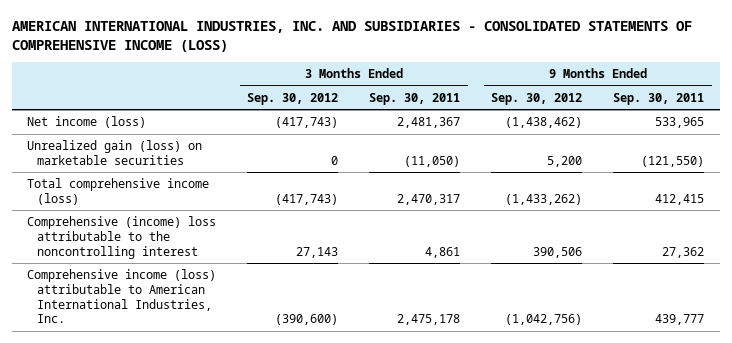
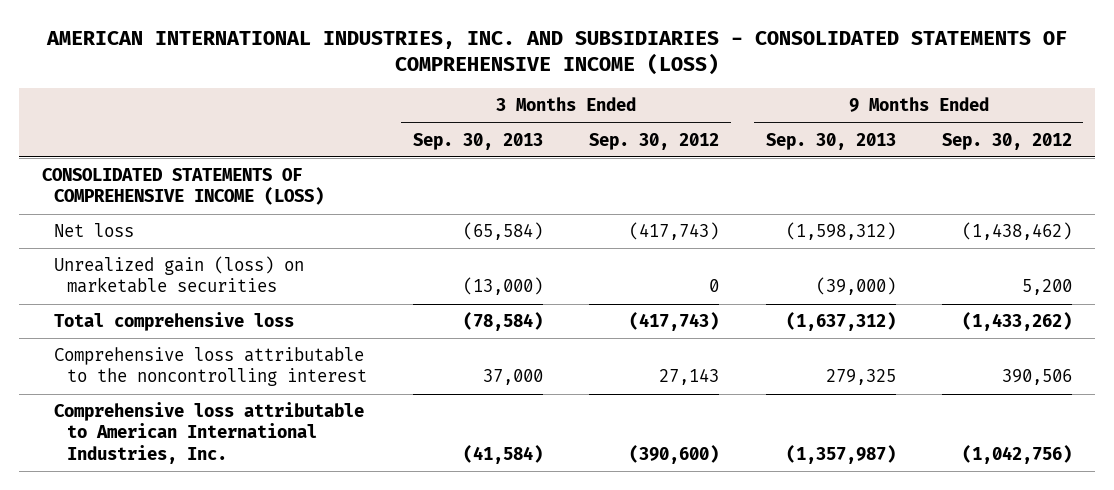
- | 3 Months Ended Sep. 30, 2012 | 3 Months Ended Sep. 30, 2011 | 9 Months Ended Sep. 30, 2012 | 9 Months Ended Sep. 30, 2011
+ | 3 Months Ended Sep. 30, 2013 | 3 Months Ended Sep. 30, 2012 | 9 Months Ended Sep. 30, 2013 | 9 Months Ended Sep. 30, 2012
- Net income (loss) | (417,743) | 2,481,367 | (1,438,462) | 533,965
+ CONSOLIDATED STATEMENTS OF COMPREHENSIVE INCOME (LOSS)
+ Net loss | (65,584) | (417,743) | (1,598,312) | (1,438,462)
- Total comprehensive income (loss) | (417,743) | 2,470,317 | (1,433,262) | 412,415
- Comprehensive (income) loss attributable to the noncontrolling interest | 27,143 | 4,861 | 390,506 | 27,362
- Comprehensive income (loss) attributable to American International Industries, Inc. | (390,600) | 2,475,178 | (1,042,756) | 439,777
+ Total comprehensive loss | (78,584) | (417,743) | (1,637,312) | (1,433,262)
+ Comprehensive loss attributable to the noncontrolling interest | 37,000 | 27,143 | 279,325 | 390,506
+ Comprehensive loss attributable to American International Industries, Inc. | (41,584) | (390,600) | (1,357,987) | (1,042,756)

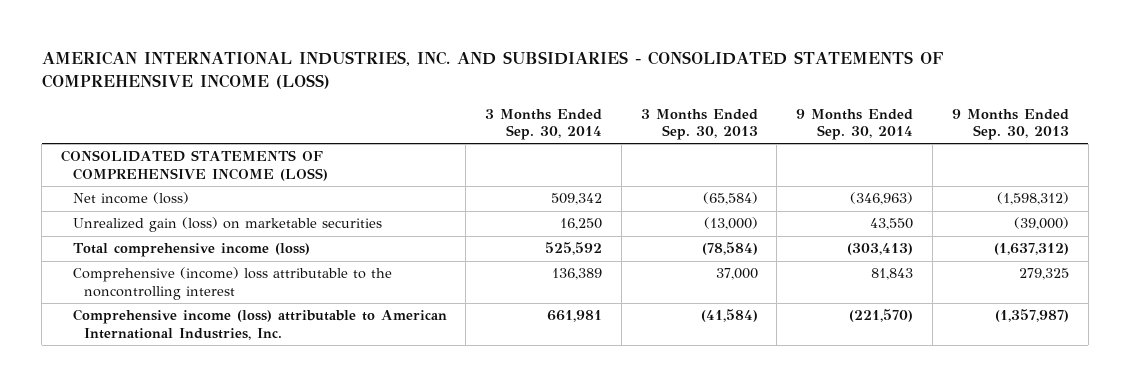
- | 3 Months Ended Sep. 30, 2013 | 3 Months Ended Sep. 30, 2012 | 9 Months Ended Sep. 30, 2013 | 9 Months Ended Sep. 30, 2012
+ | 3 Months Ended Sep. 30, 2014 | 3 Months Ended Sep. 30, 2013 | 9 Months Ended Sep. 30, 2014 | 9 Months Ended Sep. 30, 2013
- Net loss | (65,584) | (417,743) | (1,598,312) | (1,438,462)
+ Net income (loss) | 509,342 | (65,584) | (346,963) | (1,598,312)
- Total comprehensive loss | (78,584) | (417,743) | (1,637,312) | (1,433,262)
- Comprehensive loss attributable to the noncontrolling interest | 37,000 | 27,143 | 279,325 | 390,506
- Comprehensive loss attributable to American International Industries, Inc. | (41,584) | (390,600) | (1,357,987) | (1,042,756)
+ Total comprehensive income (loss) | 525,592 | (78,584) | (303,413) | (1,637,312)
+ Comprehensive (income) loss attributable to the noncontrolling interest | 136,389 | 37,000 | 81,843 | 279,325
+ Comprehensive income (loss) attributable to American International Industries, Inc. | 661,981 | (41,584) | (221,570) | (1,357,987)

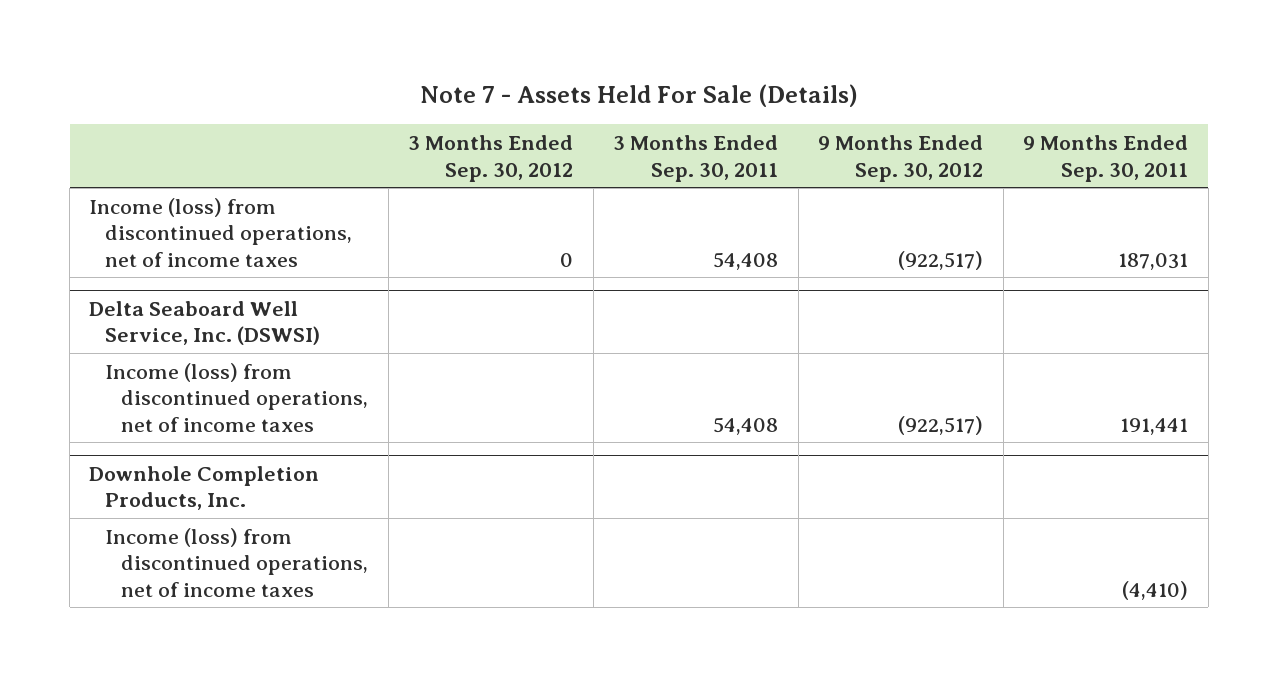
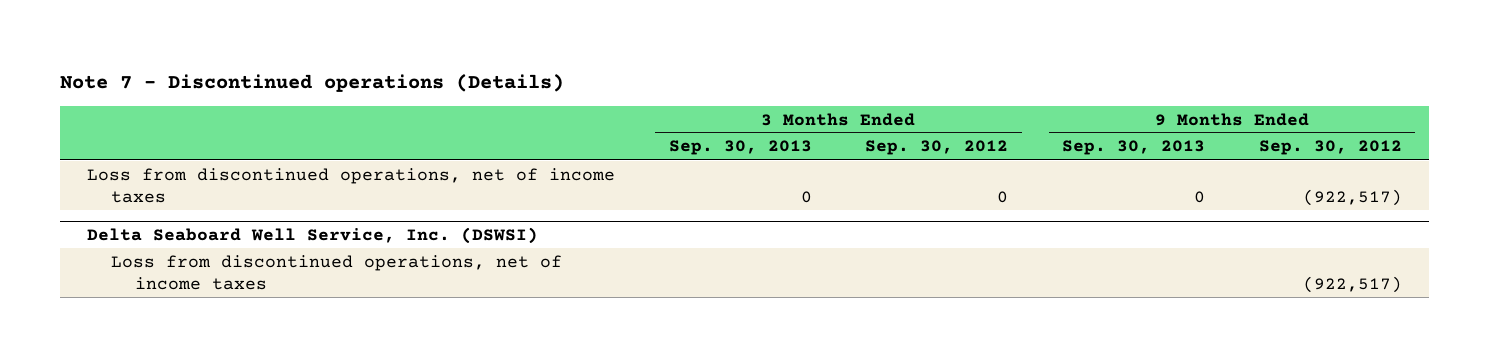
- Note 7 - Assets Held For Sale (Details)
+ Note 7 - Discontinued operations (Details)
- | 3 Months Ended Sep. 30, 2012 | 3 Months Ended Sep. 30, 2011 | 9 Months Ended Sep. 30, 2012 | 9 Months Ended Sep. 30, 2011
+ | 3 Months Ended Sep. 30, 2013 | 3 Months Ended Sep. 30, 2012 | 9 Months Ended Sep. 30, 2013 | 9 Months Ended Sep. 30, 2012
- Income (loss) from discontinued operations, net of income taxes | 0 | 54,408 | (922,517) | 187,031
+ Loss from discontinued operations, net of income taxes | 0 | 0 | 0 | (922,517)
@ Delta Seaboard Well Service, Inc. (DSWSI)
- Income (loss) from discontinued operations, net of income taxes | | 54,408 | (922,517) | 191,441
- Downhole Completion Products, Inc.
- Income (loss) from discontinued operations, net of income taxes | | | | (4,410)
@ Delta Seaboard Well Service, Inc. (DSWSI)
+ Loss from discontinued operations, net of income taxes | | | | (922,517)

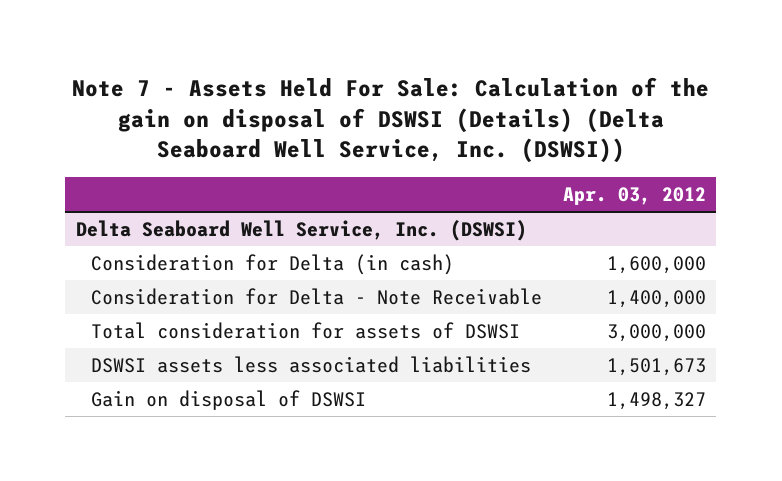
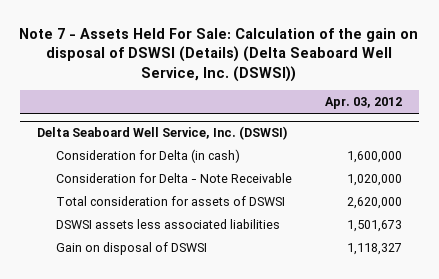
@ Delta Seaboard Well Service, Inc. (DSWSI)
- Consideration for Delta - Note Receivable | 1,400,000
- Total consideration for assets of DSWSI | 3,000,000
+ Consideration for Delta - Note Receivable | 1,020,000
+ Total consideration for assets of DSWSI | 2,620,000
- Gain on disposal of DSWSI | 1,498,327
+ Gain on disposal of DSWSI | 1,118,327

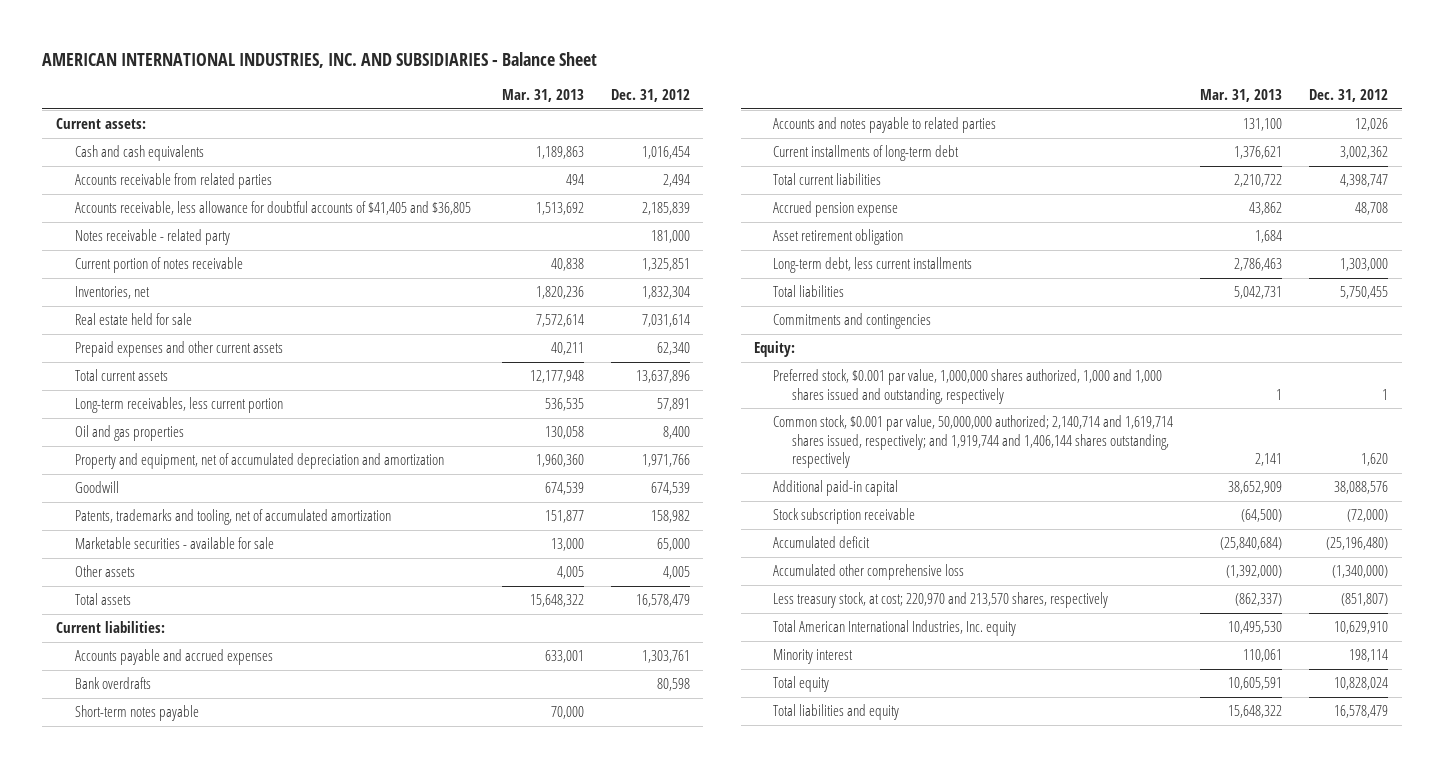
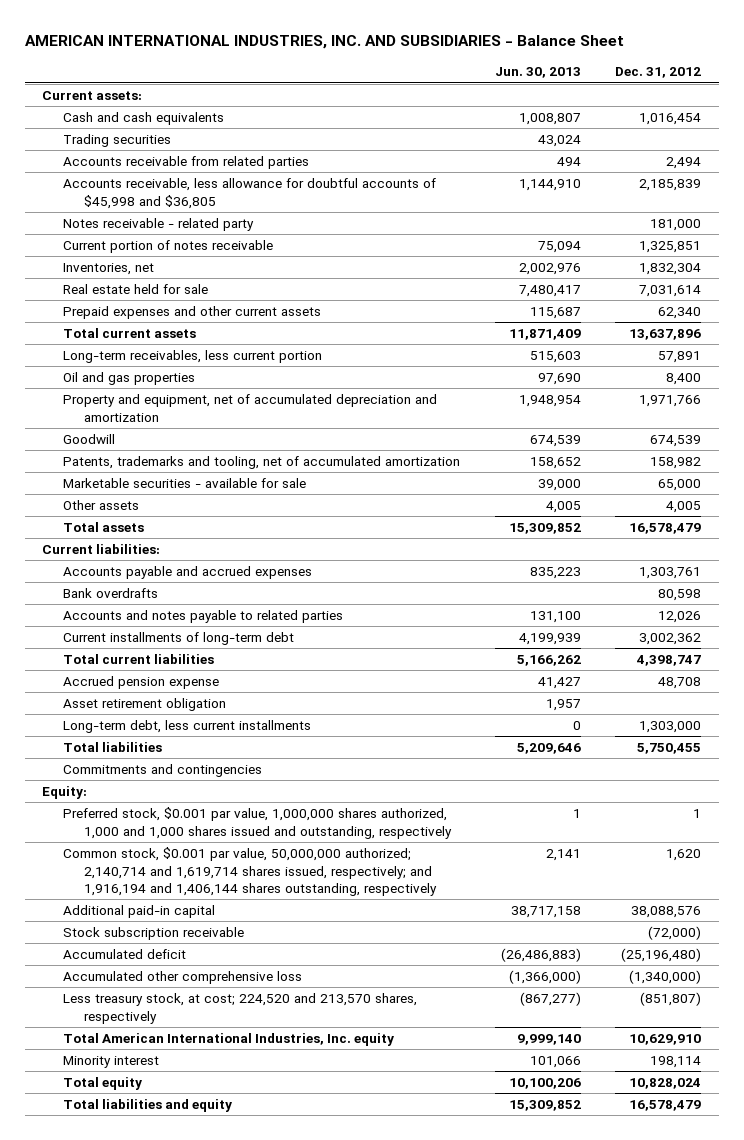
- | Mar. 31, 2013 | Dec. 31, 2012
+ | Jun. 30, 2013 | Dec. 31, 2012
+ Trading securities | 43,024 |
- Accounts receivable, less allowance for doubtful accounts of $41,405 and $36,805 | 1,513,692 | 2,185,839
+ Accounts receivable, less allowance for doubtful accounts of $45,998 and $36,805 | 1,144,910 | 2,185,839
- Short-term notes payable | 70,000 |
- Common stock, $0.001 par value, 50,000,000 authorized; 2,140,714 and 1,619,714 shares issued, respectively; and 1,919,744 and 1,406,144 shares outstanding, respectively | 2,141 | 1,620
+ Common stock, $0.001 par value, 50,000,000 authorized; 2,140,714 and 1,619,714 shares issued, respectively; and 1,916,194 and 1,406,144 shares outstanding, respectively | 2,141 | 1,620
- Less treasury stock, at cost; 220,970 and 213,570 shares, respectively | (862,337) | (851,807)
+ Less treasury stock, at cost; 224,520 and 213,570 shares, respectively | (867,277) | (851,807)

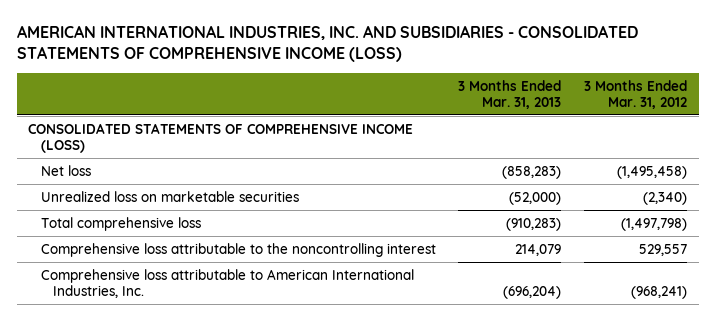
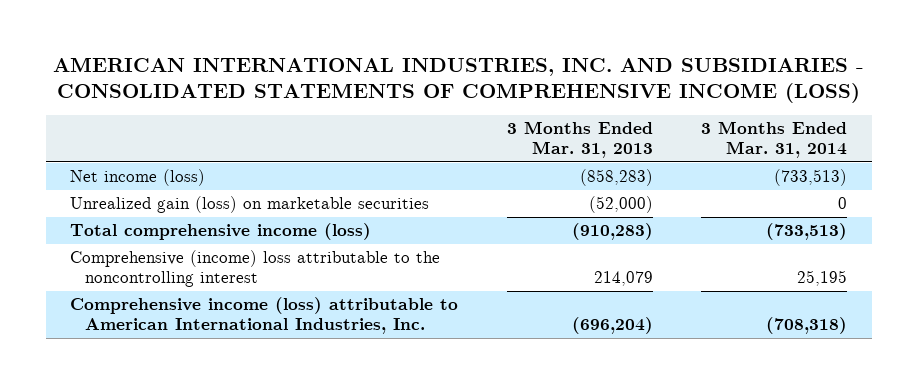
- | 3 Months Ended Mar. 31, 2013 | 3 Months Ended Mar. 31, 2012
+ | 3 Months Ended Mar. 31, 2013 | 3 Months Ended Mar. 31, 2014
- CONSOLIDATED STATEMENTS OF COMPREHENSIVE INCOME (LOSS)
- Net loss | (858,283) | (1,495,458)
- Unrealized loss on marketable securities | (52,000) | (2,340)
- Total comprehensive loss | (910,283) | (1,497,798)
- Comprehensive loss attributable to the noncontrolling interest | 214,079 | 529,557
- Comprehensive loss attributable to American International Industries, Inc. | (696,204) | (968,241)
+ Net income (loss) | (858,283) | (733,513)
+ Unrealized gain (loss) on marketable securities | (52,000) | 0
+ Total comprehensive income (loss) | (910,283) | (733,513)
+ Comprehensive (income) loss attributable to the noncontrolling interest | 214,079 | 25,195
+ Comprehensive income (loss) attributable to American International Industries, Inc. | (696,204) | (708,318)

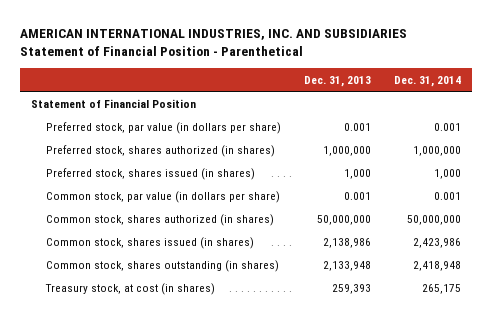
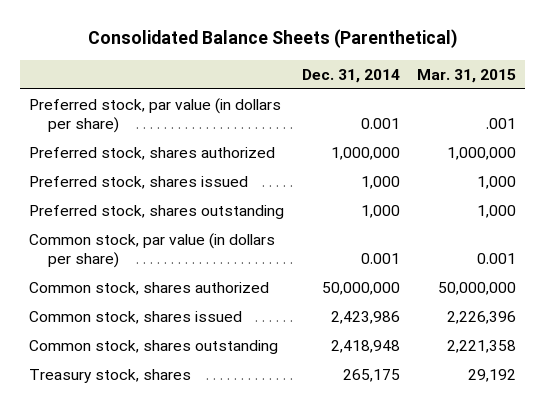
- AMERICAN INTERNATIONAL INDUSTRIES, INC. AND SUBSIDIARIES Statement of Financial Position - Parenthetical
+ Consolidated Balance Sheets (Parenthetical)
- | Dec. 31, 2013 | Dec. 31, 2014
+ | Dec. 31, 2014 | Mar. 31, 2015
- Statement of Financial Position
- Preferred stock, shares authorized (in shares) | 1,000,000 | 1,000,000
- Preferred stock, shares issued (in shares) | 1,000 | 1,000
+ Preferred stock, shares authorized | 1,000,000 | 1,000,000
+ Preferred stock, shares issued | 1,000 | 1,000
+ Preferred stock, shares outstanding | 1,000 | 1,000
- Common stock, shares authorized (in shares) | 50,000,000 | 50,000,000
- Common stock, shares issued (in shares) | 2,138,986 | 2,423,986
- Common stock, shares outstanding (in shares) | 2,133,948 | 2,418,948
- Treasury stock, at cost (in shares) | 259,393 | 265,175
+ Common stock, shares authorized | 50,000,000 | 50,000,000
+ Common stock, shares issued | 2,423,986 | 2,226,396
+ Common stock, shares outstanding | 2,418,948 | 2,221,358
+ Treasury stock, shares | 265,175 | 29,192

